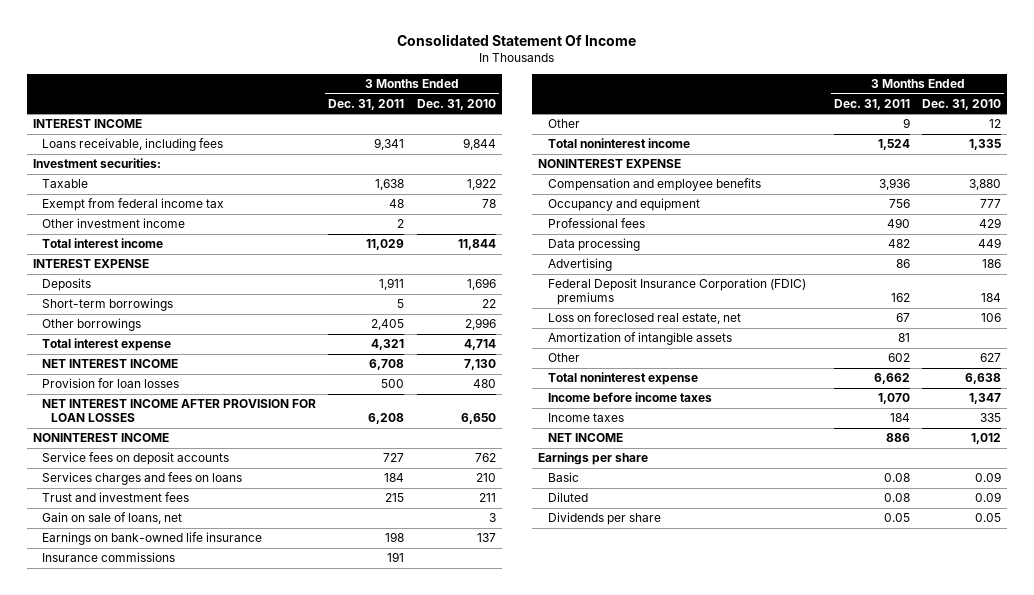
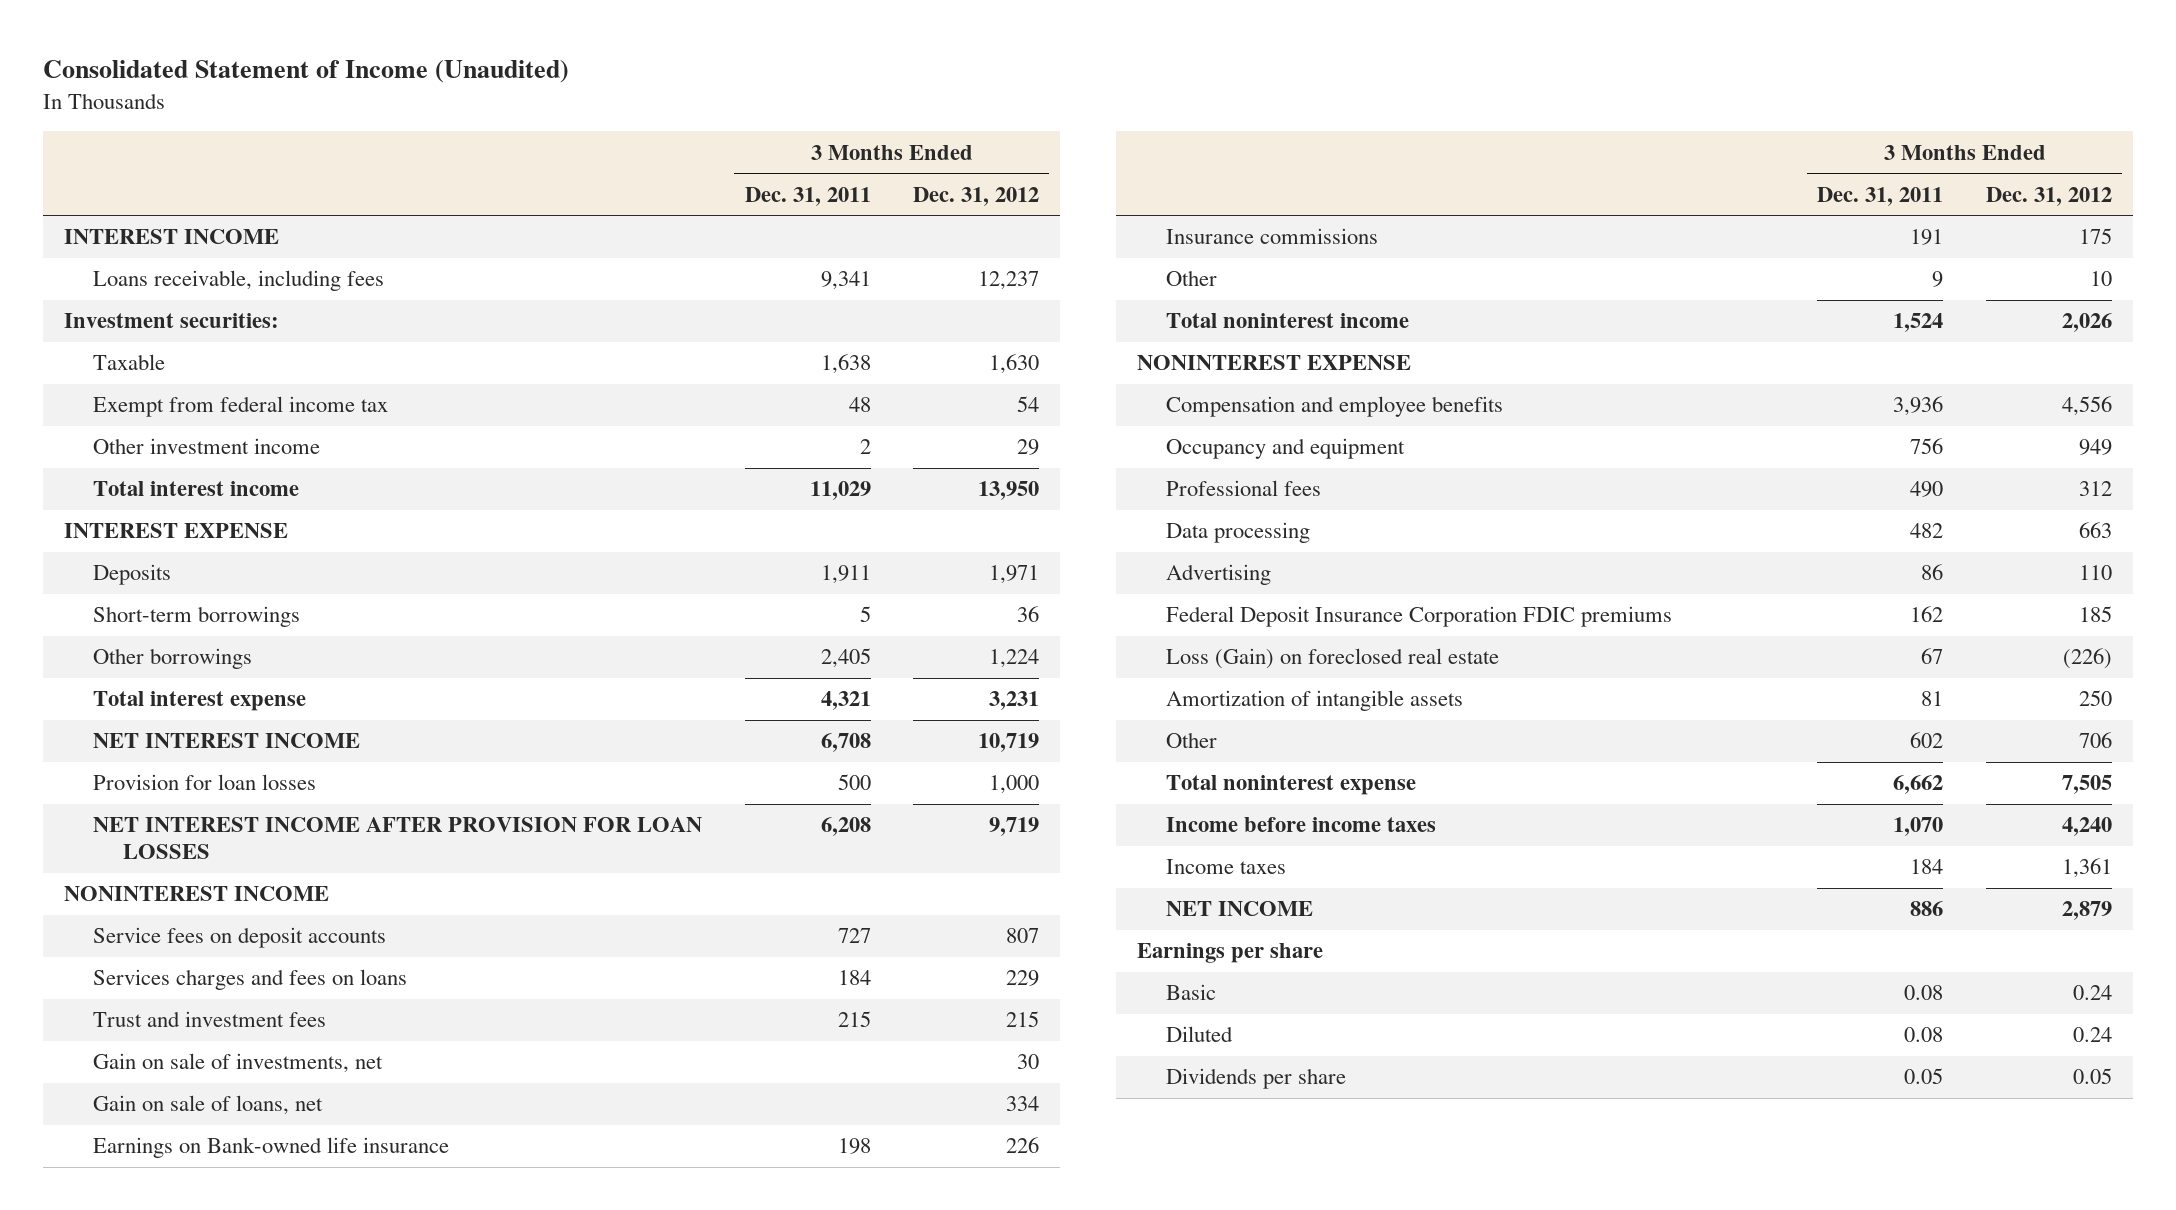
- Consolidated Statement Of Income
+ Consolidated Statement of Income (Unaudited)
- | 3 Months Ended Dec. 31, 2011 | 3 Months Ended Dec. 31, 2010
+ | 3 Months Ended Dec. 31, 2011 | 3 Months Ended Dec. 31, 2012
+ Gain on sale of investments, net | | 30
- Earnings on bank-owned life insurance | 198 | 137
+ Earnings on Bank-owned life insurance | 198 | 226
- Federal Deposit Insurance Corporation (FDIC) premiums | 162 | 184
- Loss on foreclosed real estate, net | 67 | 106
+ Federal Deposit Insurance Corporation FDIC premiums | 162 | 185
+ Loss (Gain) on foreclosed real estate | 67 | (226)

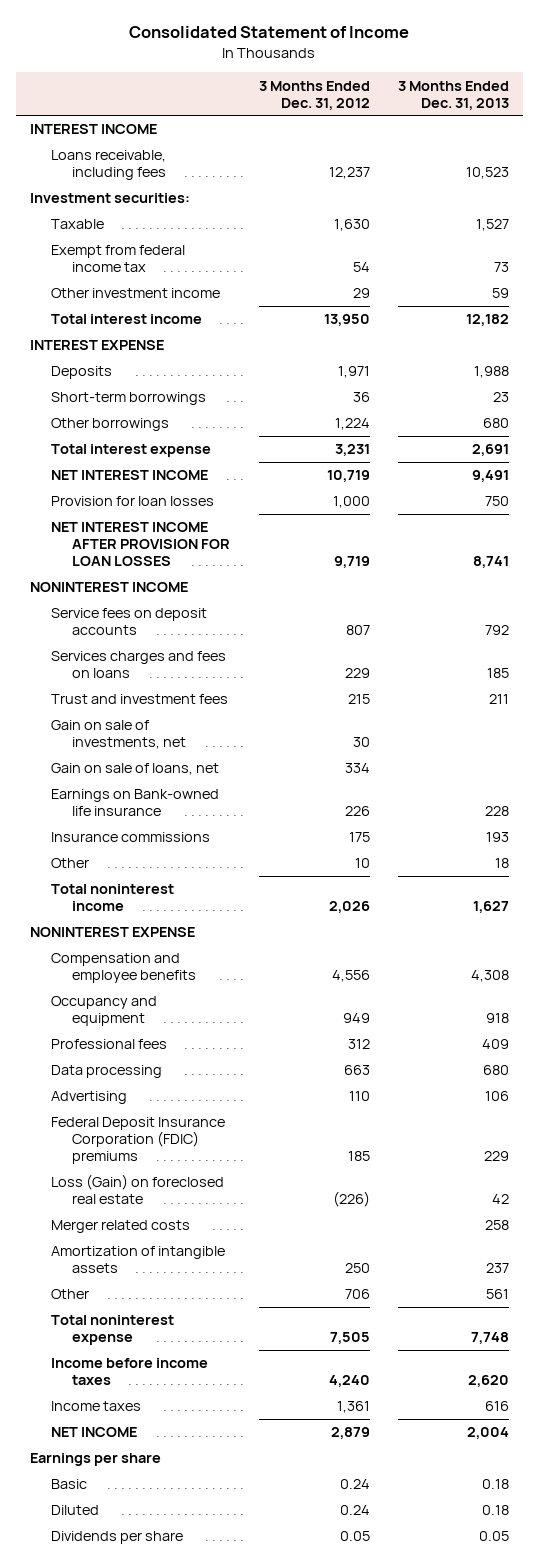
- Consolidated Statement of Income (Unaudited)
+ Consolidated Statement of Income
- | 3 Months Ended Dec. 31, 2011 | 3 Months Ended Dec. 31, 2012
+ | 3 Months Ended Dec. 31, 2012 | 3 Months Ended Dec. 31, 2013
- Federal Deposit Insurance Corporation FDIC premiums | 162 | 185
+ Federal Deposit Insurance Corporation (FDIC) premiums | 185 | 229
+ Merger related costs | | 258

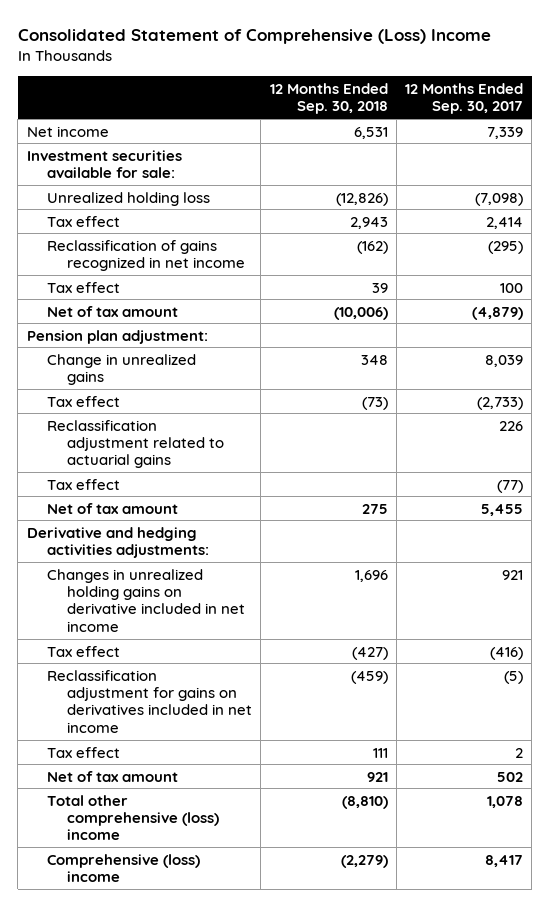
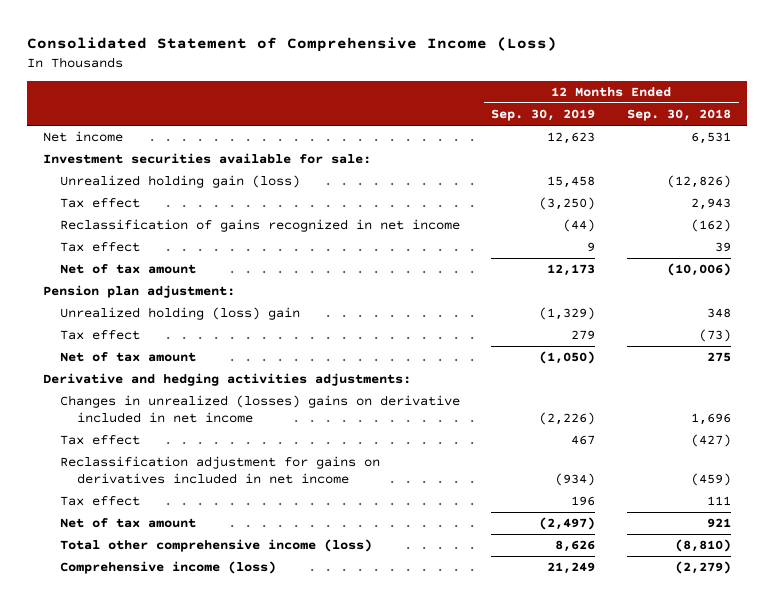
- Consolidated Statement of Comprehensive (Loss) Income
+ Consolidated Statement of Comprehensive Income (Loss)
- | 12 Months Ended Sep. 30, 2018 | 12 Months Ended Sep. 30, 2017
+ | 12 Months Ended Sep. 30, 2019 | 12 Months Ended Sep. 30, 2018
- Unrealized holding loss | (12,826) | (7,098)
+ Unrealized holding gain (loss) | 15,458 | (12,826)
- Change in unrealized gains | 348 | 8,039
+ Unrealized holding (loss) gain | (1,329) | 348
- Reclassification adjustment related to actuarial gains | | 226
- Tax effect | | (77)
- Changes in unrealized holding gains on derivative included in net income | 1,696 | 921
+ Changes in unrealized (losses) gains on derivative included in net income | (2,226) | 1,696
- Total other comprehensive (loss) income | (8,810) | 1,078
- Comprehensive (loss) income | (2,279) | 8,417
+ Total other comprehensive income (loss) | 8,626 | (8,810)
+ Comprehensive income (loss) | 21,249 | (2,279)

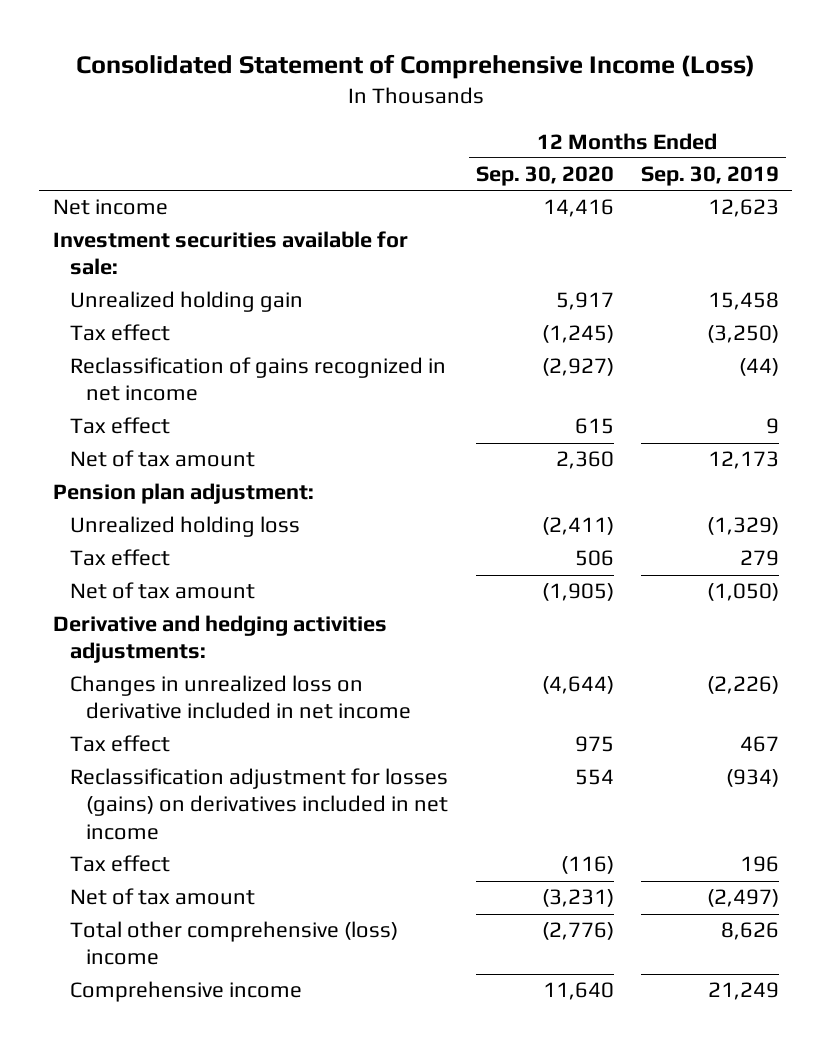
- | 12 Months Ended Sep. 30, 2019 | 12 Months Ended Sep. 30, 2018
+ | 12 Months Ended Sep. 30, 2020 | 12 Months Ended Sep. 30, 2019
- Unrealized holding gain (loss) | 15,458 | (12,826)
+ Unrealized holding gain | 5,917 | 15,458
- Unrealized holding (loss) gain | (1,329) | 348
+ Unrealized holding loss | (2,411) | (1,329)
- Changes in unrealized (losses) gains on derivative included in net income | (2,226) | 1,696
+ Changes in unrealized loss on derivative included in net income | (4,644) | (2,226)
- Reclassification adjustment for gains on derivatives included in net income | (934) | (459)
+ Reclassification adjustment for losses (gains) on derivatives included in net income | 554 | (934)
- Total other comprehensive income (loss) | 8,626 | (8,810)
- Comprehensive income (loss) | 21,249 | (2,279)
+ Total other comprehensive (loss) income | (2,776) | 8,626
+ Comprehensive income | 11,640 | 21,249

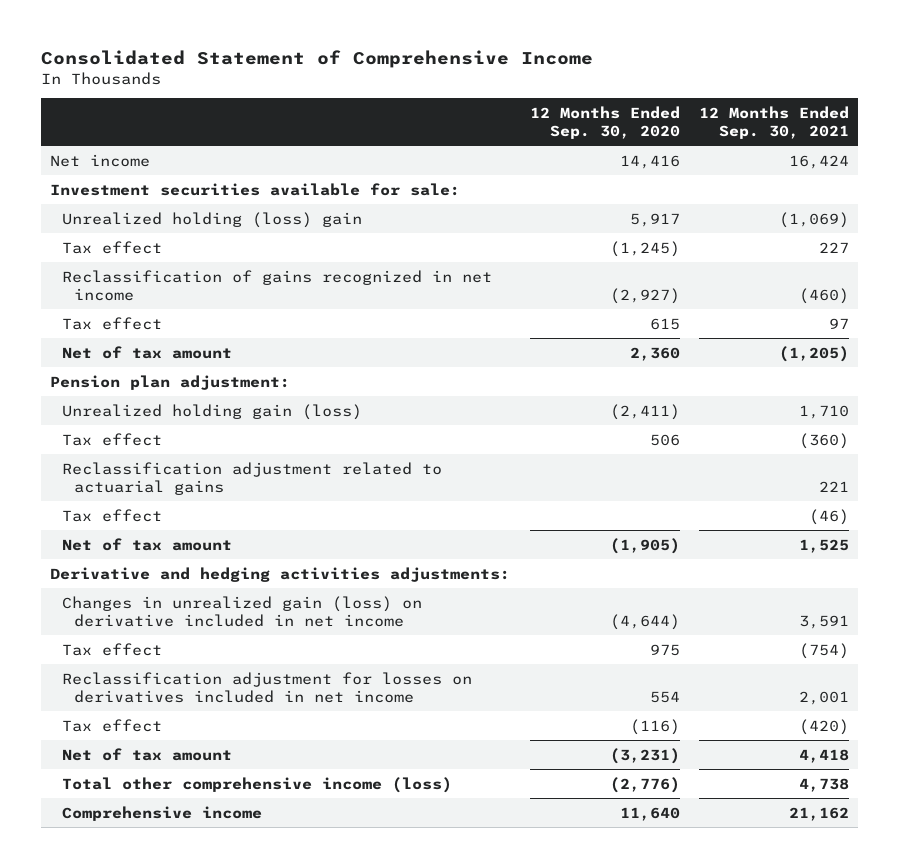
- Consolidated Statement of Comprehensive Income (Loss)
+ Consolidated Statement of Comprehensive Income
- | 12 Months Ended Sep. 30, 2020 | 12 Months Ended Sep. 30, 2019
+ | 12 Months Ended Sep. 30, 2020 | 12 Months Ended Sep. 30, 2021
- Unrealized holding gain | 5,917 | 15,458
+ Unrealized holding (loss) gain | 5,917 | (1,069)
- Unrealized holding loss | (2,411) | (1,329)
+ Unrealized holding gain (loss) | (2,411) | 1,710
+ Reclassification adjustment related to actuarial gains | | 221
+ Tax effect | | (46)
- Changes in unrealized loss on derivative included in net income | (4,644) | (2,226)
+ Changes in unrealized gain (loss) on derivative included in net income | (4,644) | 3,591
- Reclassification adjustment for losses (gains) on derivatives included in net income | 554 | (934)
+ Reclassification adjustment for losses on derivatives included in net income | 554 | 2,001
- Total other comprehensive (loss) income | (2,776) | 8,626
+ Total other comprehensive income (loss) | (2,776) | 4,738

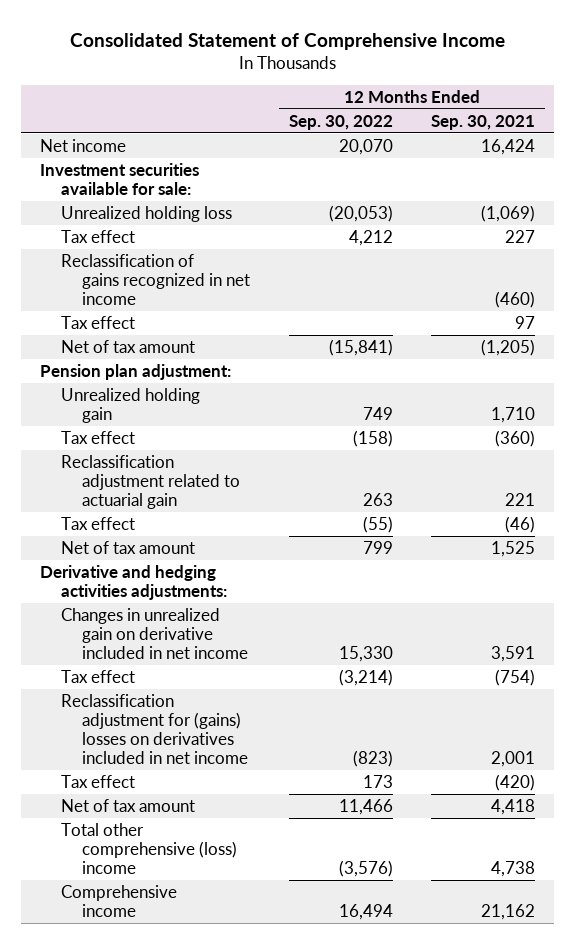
- | 12 Months Ended Sep. 30, 2020 | 12 Months Ended Sep. 30, 2021
+ | 12 Months Ended Sep. 30, 2022 | 12 Months Ended Sep. 30, 2021
- Unrealized holding (loss) gain | 5,917 | (1,069)
+ Unrealized holding loss | (20,053) | (1,069)
- Unrealized holding gain (loss) | (2,411) | 1,710
+ Unrealized holding gain | 749 | 1,710
- Reclassification adjustment related to actuarial gains | | 221
+ Reclassification adjustment related to actuarial gain | 263 | 221
- Changes in unrealized gain (loss) on derivative included in net income | (4,644) | 3,591
+ Changes in unrealized gain on derivative included in net income | 15,330 | 3,591
- Reclassification adjustment for losses on derivatives included in net income | 554 | 2,001
+ Reclassification adjustment for (gains) losses on derivatives included in net income | (823) | 2,001
- Total other comprehensive income (loss) | (2,776) | 4,738
+ Total other comprehensive (loss) income | (3,576) | 4,738

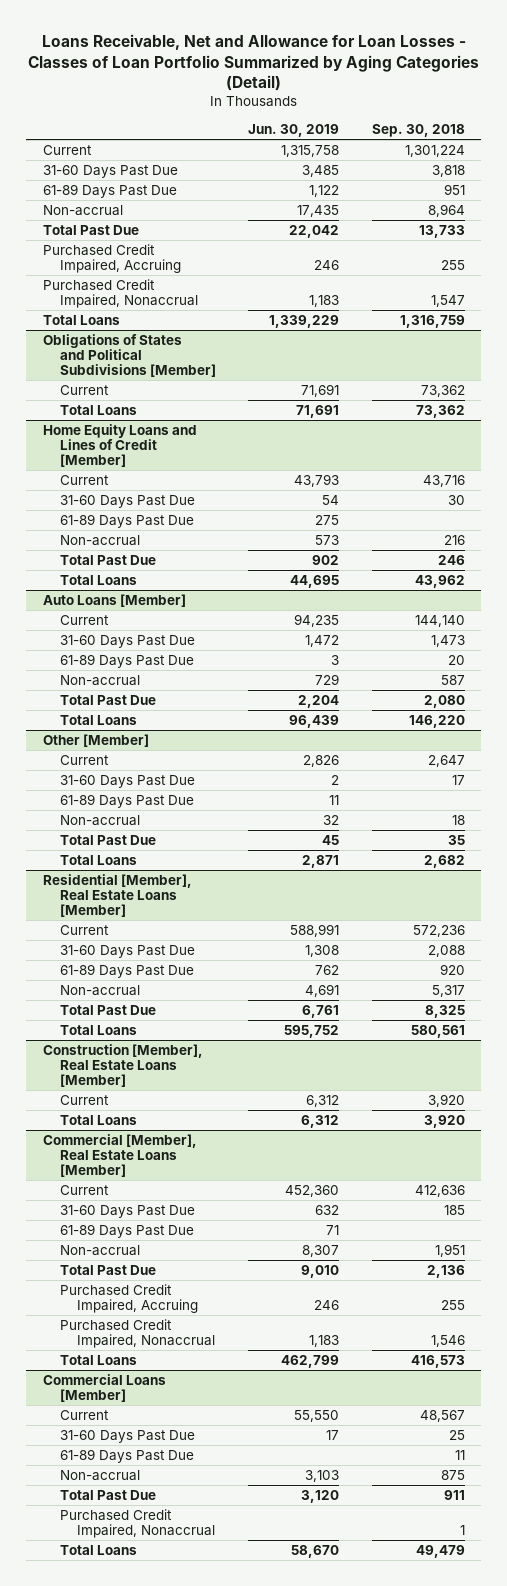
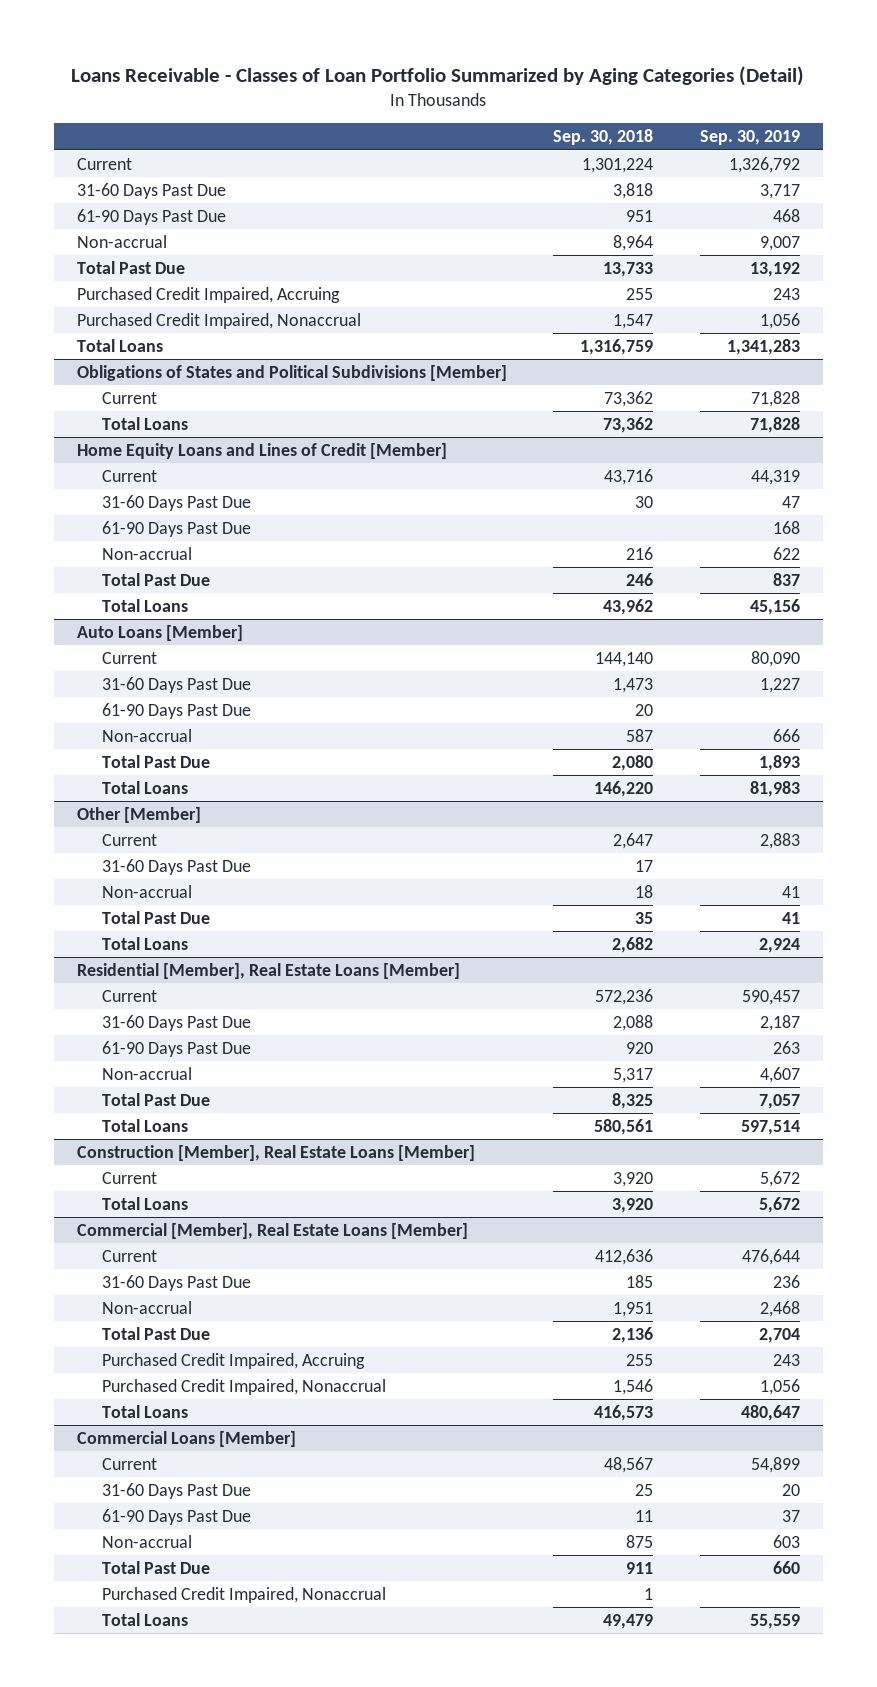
- Loans Receivable, Net and Allowance for Loan Losses - Classes of Loan Portfolio Summarized by Aging Categories (Detail)
+ Loans Receivable - Classes of Loan Portfolio Summarized by Aging Categories (Detail)
- | Jun. 30, 2019 | Sep. 30, 2018
+ | Sep. 30, 2018 | Sep. 30, 2019
- 61-89 Days Past Due | 1,122 | 951
+ 61-90 Days Past Due | 951 | 468
@ Home Equity Loans and Lines of Credit [Member]
- 61-89 Days Past Due | 275 |
+ 61-90 Days Past Due | | 168
@ Auto Loans [Member]
- 61-89 Days Past Due | 3 | 20
+ 61-90 Days Past Due | 20 |
@ Other [Member]
- 61-89 Days Past Due | 11 |
@ Residential [Member], Real Estate Loans [Member]
- 61-89 Days Past Due | 762 | 920
+ 61-90 Days Past Due | 920 | 263
@ Commercial [Member], Real Estate Loans [Member]
- 61-89 Days Past Due | 71 |
@ Commercial Loans [Member]
- 61-89 Days Past Due | | 11
+ 61-90 Days Past Due | 11 | 37

